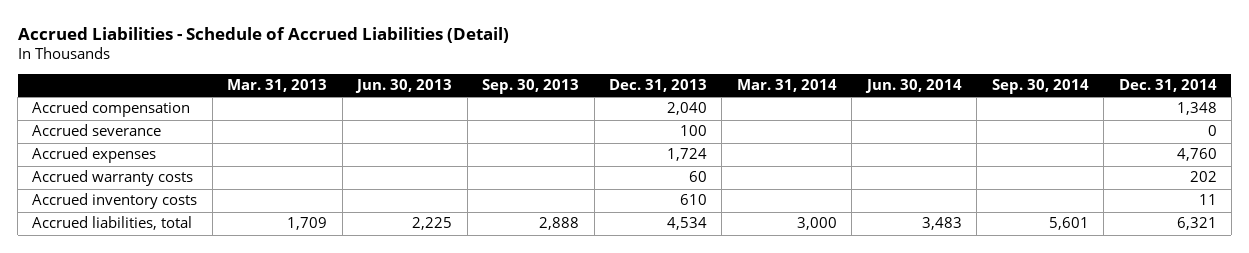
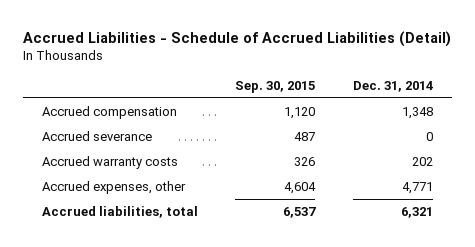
- | Mar. 31, 2013 | Jun. 30, 2013 | Sep. 30, 2013 | Dec. 31, 2013 | Mar. 31, 2014 | Jun. 30, 2014 | Sep. 30, 2014 | Dec. 31, 2014
+ | Sep. 30, 2015 | Dec. 31, 2014
- Accrued expenses | | | | 1,724 | | | | 4,760
- Accrued inventory costs | | | | 610 | | | | 11
+ Accrued expenses, other | 4,604 | 4,771

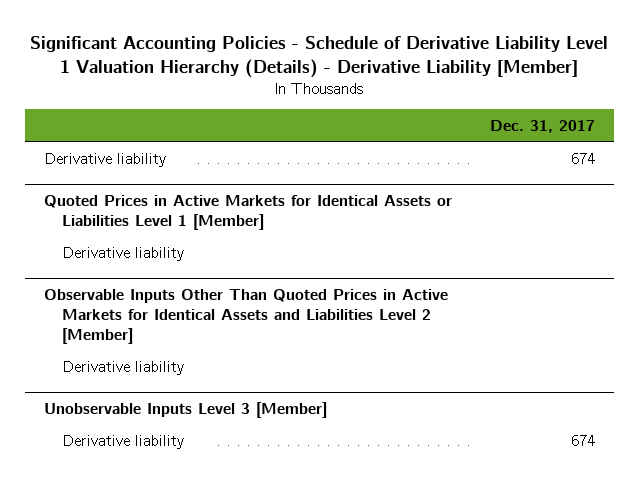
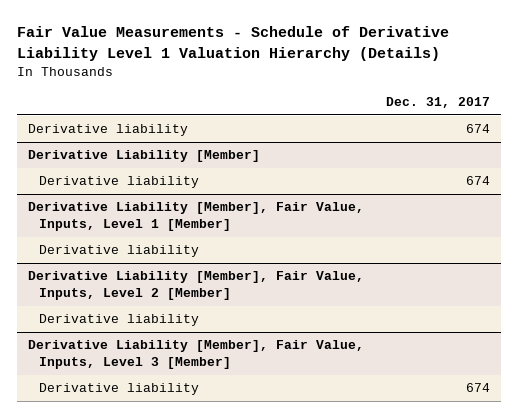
- Significant Accounting Policies - Schedule of Derivative Liability Level 1 Valuation Hierarchy (Details) - Derivative Liability [Member]
+ Fair Value Measurements - Schedule of Derivative Liability Level 1 Valuation Hierarchy (Details)
- Quoted Prices in Active Markets for Identical Assets or Liabilities Level 1 [Member]
+ Derivative Liability [Member]
+ Derivative liability | 674
+ Derivative Liability [Member], Fair Value, Inputs, Level 1 [Member]
- Observable Inputs Other Than Quoted Prices in Active Markets for Identical Assets and Liabilities Level 2 [Member]
+ Derivative Liability [Member], Fair Value, Inputs, Level 2 [Member]
- Unobservable Inputs Level 3 [Member]
+ Derivative Liability [Member], Fair Value, Inputs, Level 3 [Member]

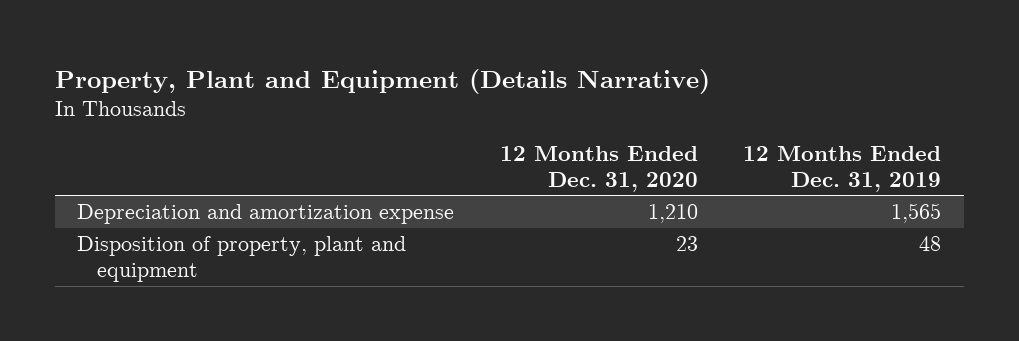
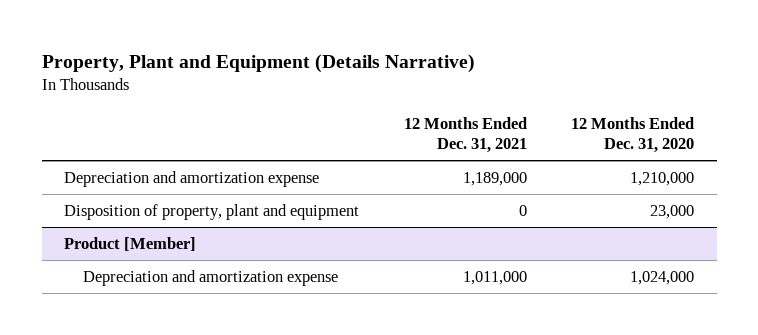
- | 12 Months Ended Dec. 31, 2020 | 12 Months Ended Dec. 31, 2019
+ | 12 Months Ended Dec. 31, 2021 | 12 Months Ended Dec. 31, 2020
- Depreciation and amortization expense | 1,210 | 1,565
- Disposition of property, plant and equipment | 23 | 48
+ Depreciation and amortization expense | 1,189,000 | 1,210,000
+ Disposition of property, plant and equipment | 0 | 23,000
+ Product [Member]
+ Depreciation and amortization expense | 1,011,000 | 1,024,000

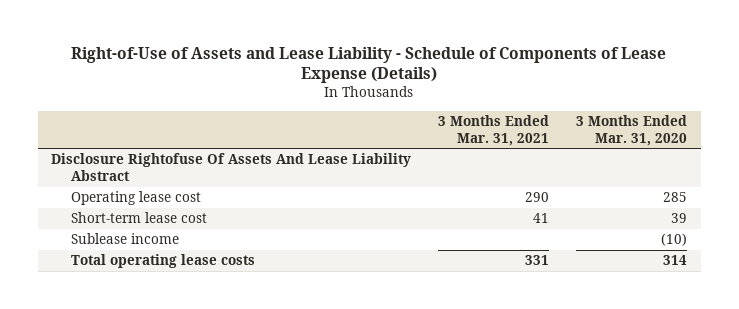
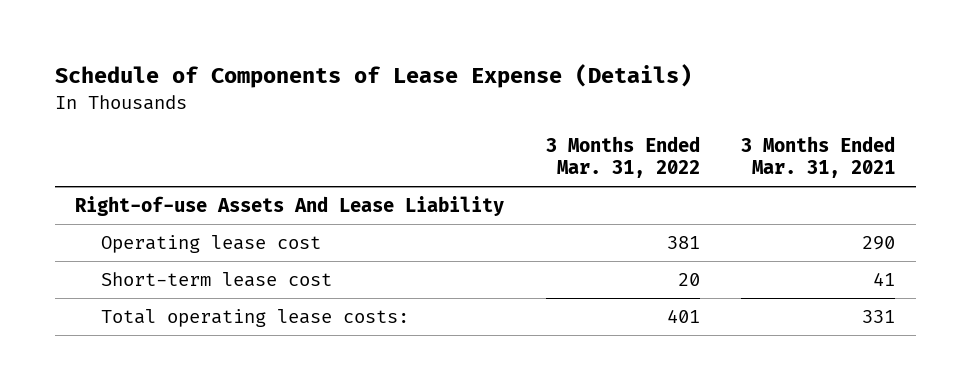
- Right-of-Use of Assets and Lease Liability - Schedule of Components of Lease Expense (Details)
+ Schedule of Components of Lease Expense (Details)
- | 3 Months Ended Mar. 31, 2021 | 3 Months Ended Mar. 31, 2020
+ | 3 Months Ended Mar. 31, 2022 | 3 Months Ended Mar. 31, 2021
- Disclosure Rightofuse Of Assets And Lease Liability Abstract
+ Right-of-use Assets And Lease Liability
- Sublease income | | (10)
- Total operating lease costs | 331 | 314
+ Total operating lease costs: | 401 | 331

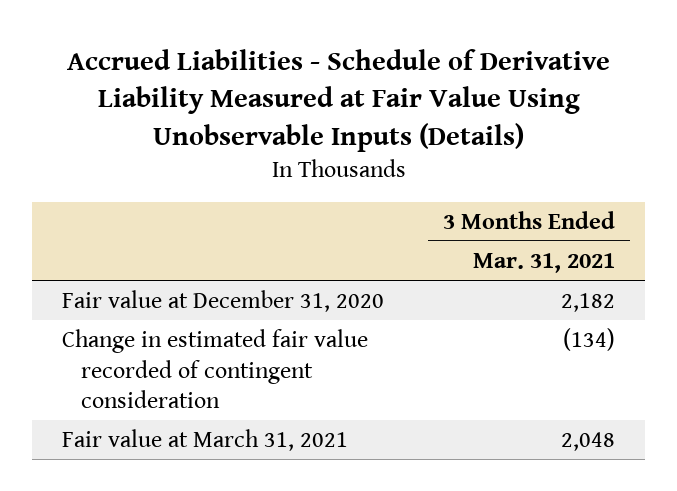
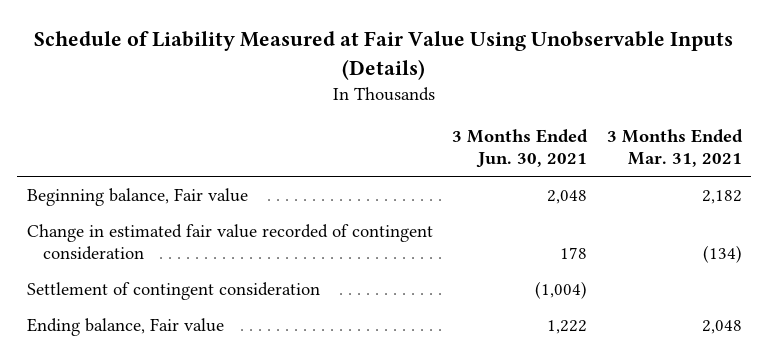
- Accrued Liabilities - Schedule of Derivative Liability Measured at Fair Value Using Unobservable Inputs (Details)
+ Schedule of Liability Measured at Fair Value Using Unobservable Inputs (Details)
- | 3 Months Ended Mar. 31, 2021
+ | 3 Months Ended Jun. 30, 2021 | 3 Months Ended Mar. 31, 2021
- Fair value at December 31, 2020 | 2,182
+ Beginning balance, Fair value | 2,048 | 2,182
- Fair value at March 31, 2021 | 2,048
+ Settlement of contingent consideration | (1,004) |
+ Ending balance, Fair value | 1,222 | 2,048

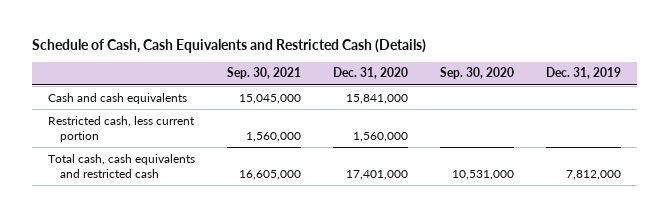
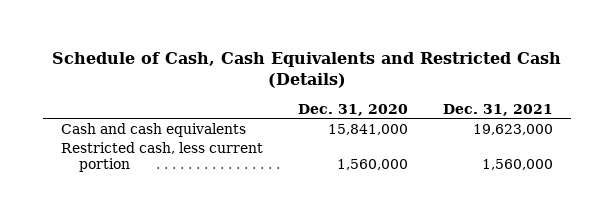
- | Sep. 30, 2021 | Dec. 31, 2020 | Sep. 30, 2020 | Dec. 31, 2019
+ | Dec. 31, 2020 | Dec. 31, 2021
- Total cash, cash equivalents and restricted cash | 16,605,000 | 17,401,000 | 10,531,000 | 7,812,000

